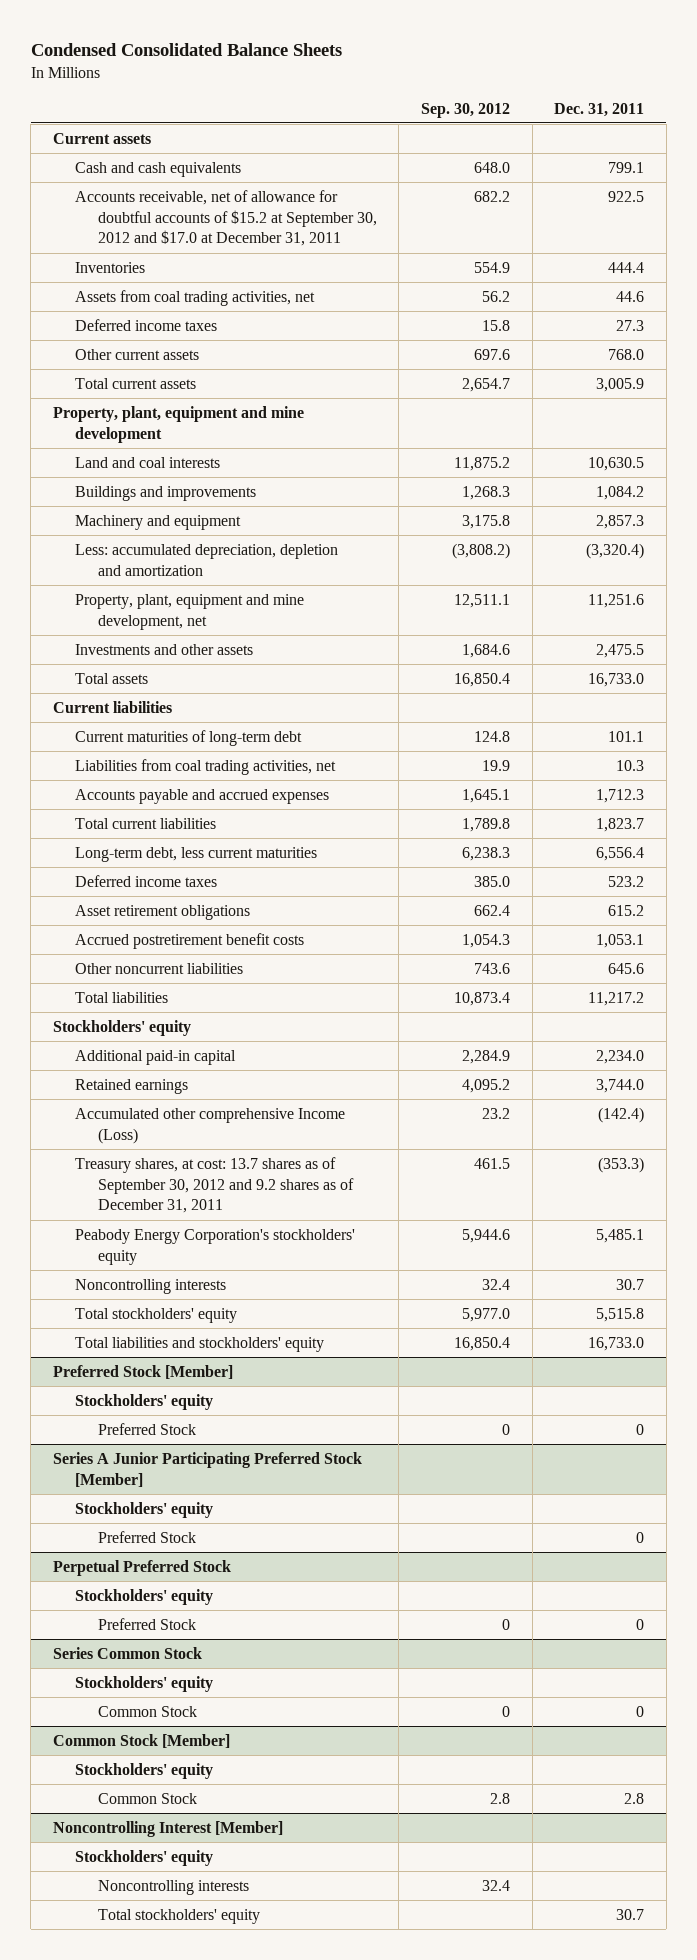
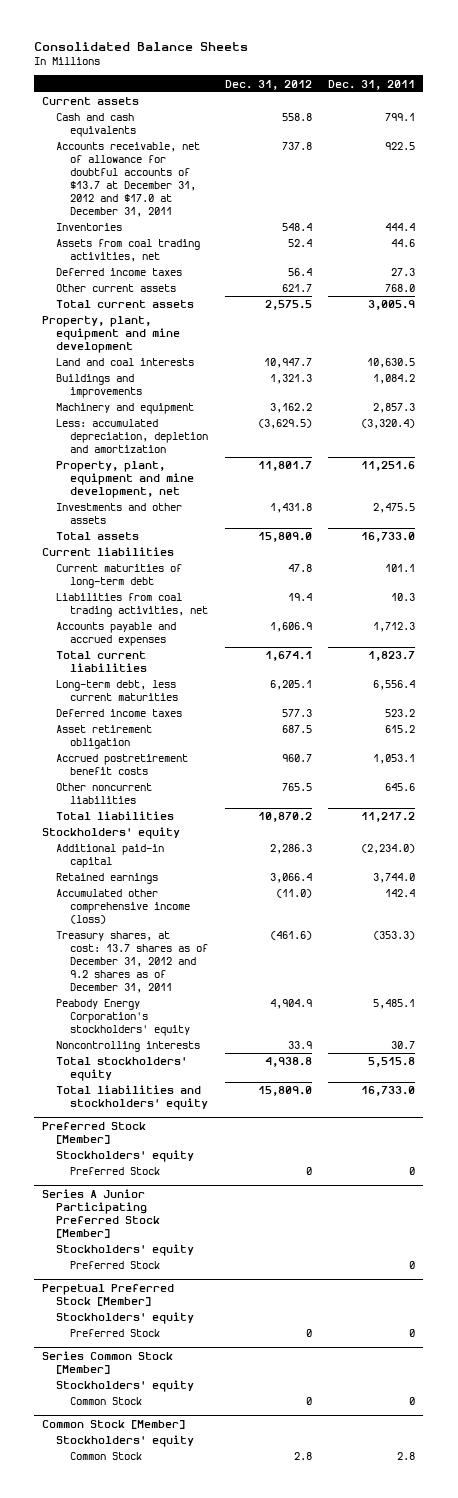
- Condensed Consolidated Balance Sheets
+ Consolidated Balance Sheets
- | Sep. 30, 2012 | Dec. 31, 2011
+ | Dec. 31, 2012 | Dec. 31, 2011
- Accounts receivable, net of allowance for doubtful accounts of $15.2 at September 30, 2012 and $17.0 at December 31, 2011 | 682.2 | 922.5
+ Accounts receivable, net of allowance for doubtful accounts of $13.7 at December 31, 2012 and $17.0 at December 31, 2011 | 737.8 | 922.5
- Asset retirement obligations | 662.4 | 615.2
+ Asset retirement obligation | 687.5 | 615.2
- Additional paid-in capital | 2,284.9 | 2,234.0
+ Additional paid-in capital | 2,286.3 | (2,234.0)
- Accumulated other comprehensive Income (Loss) | 23.2 | (142.4)
- Treasury shares, at cost: 13.7 shares as of September 30, 2012 and 9.2 shares as of December 31, 2011 | 461.5 | (353.3)
+ Accumulated other comprehensive income (loss) | (11.0) | 142.4
+ Treasury shares, at cost: 13.7 shares as of December 31, 2012 and 9.2 shares as of December 31, 2011 | (461.6) | (353.3)
- Perpetual Preferred Stock
+ Perpetual Preferred Stock [Member]
- Series Common Stock
+ Series Common Stock [Member]
- Noncontrolling Interest [Member]
- Stockholders' equity
- Noncontrolling interests | 32.4 |
- Total stockholders' equity | | 30.7

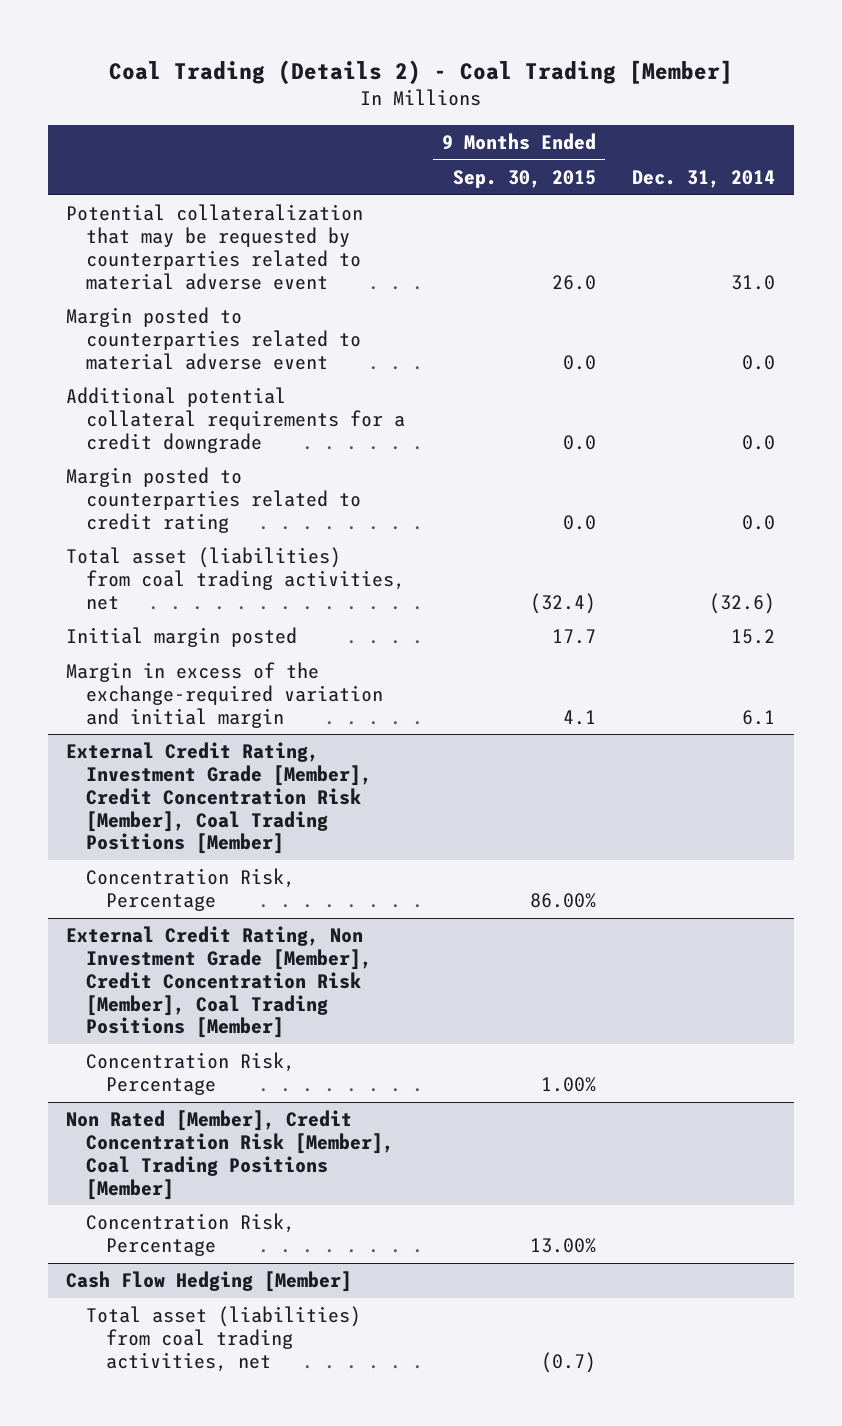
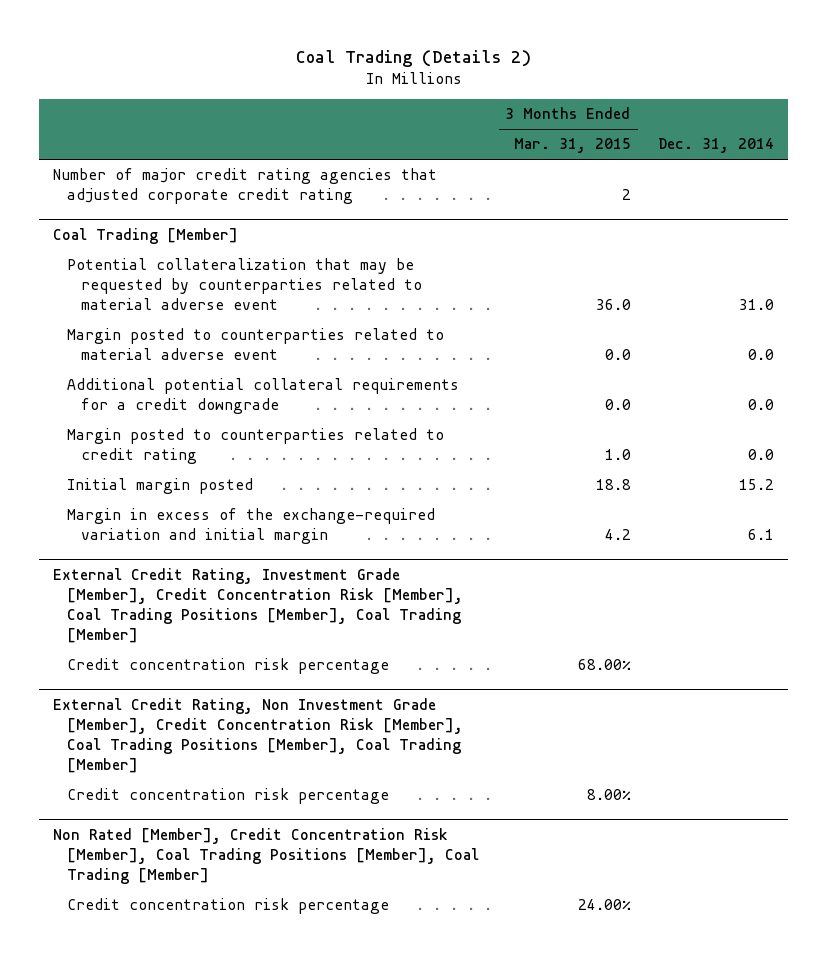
- Coal Trading (Details 2) - Coal Trading [Member]
+ Coal Trading (Details 2)
- | 9 Months Ended Sep. 30, 2015 | Dec. 31, 2014
+ | 3 Months Ended Mar. 31, 2015 | Dec. 31, 2014
+ Number of major credit rating agencies that adjusted corporate credit rating | 2 |
+ Coal Trading [Member]
- Total asset (liabilities) from coal trading activities, net | (32.4) | (32.6)
- External Credit Rating, Investment Grade [Member], Credit Concentration Risk [Member], Coal Trading Positions [Member]
- Concentration Risk, Percentage | 86.00% |
- External Credit Rating, Non Investment Grade [Member], Credit Concentration Risk [Member], Coal Trading Positions [Member]
- Concentration Risk, Percentage | 1.00% |
- Non Rated [Member], Credit Concentration Risk [Member], Coal Trading Positions [Member]
- Concentration Risk, Percentage | 13.00% |
- Cash Flow Hedging [Member]
- Total asset (liabilities) from coal trading activities, net | (0.7) |
+ External Credit Rating, Investment Grade [Member], Credit Concentration Risk [Member], Coal Trading Positions [Member], Coal Trading [Member]
+ Credit concentration risk percentage | 68.00% |
+ External Credit Rating, Non Investment Grade [Member], Credit Concentration Risk [Member], Coal Trading Positions [Member], Coal Trading [Member]
+ Credit concentration risk percentage | 8.00% |
+ Non Rated [Member], Credit Concentration Risk [Member], Coal Trading Positions [Member], Coal Trading [Member]
+ Credit concentration risk percentage | 24.00% |

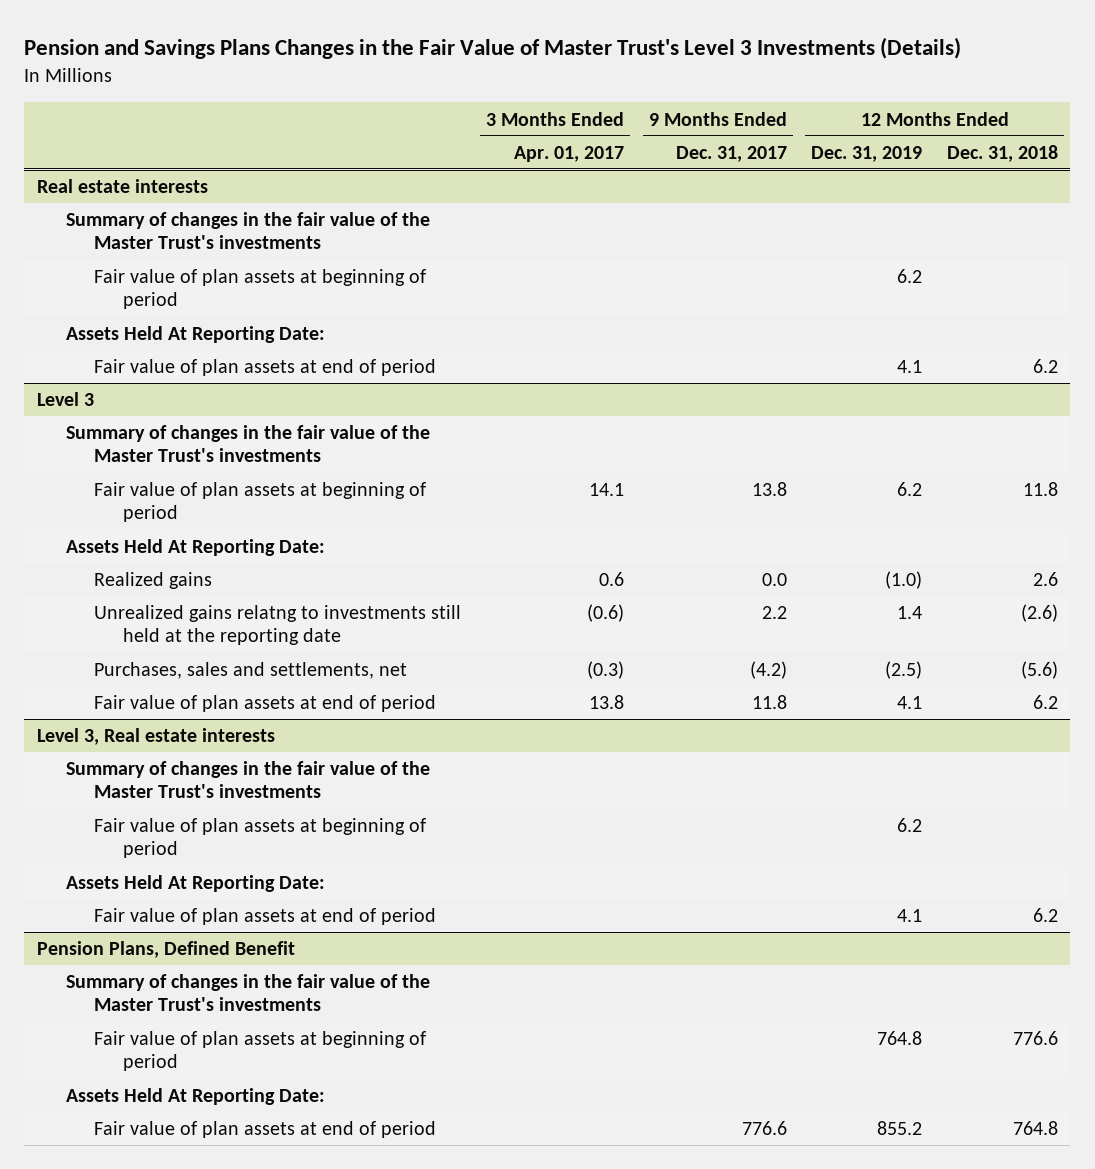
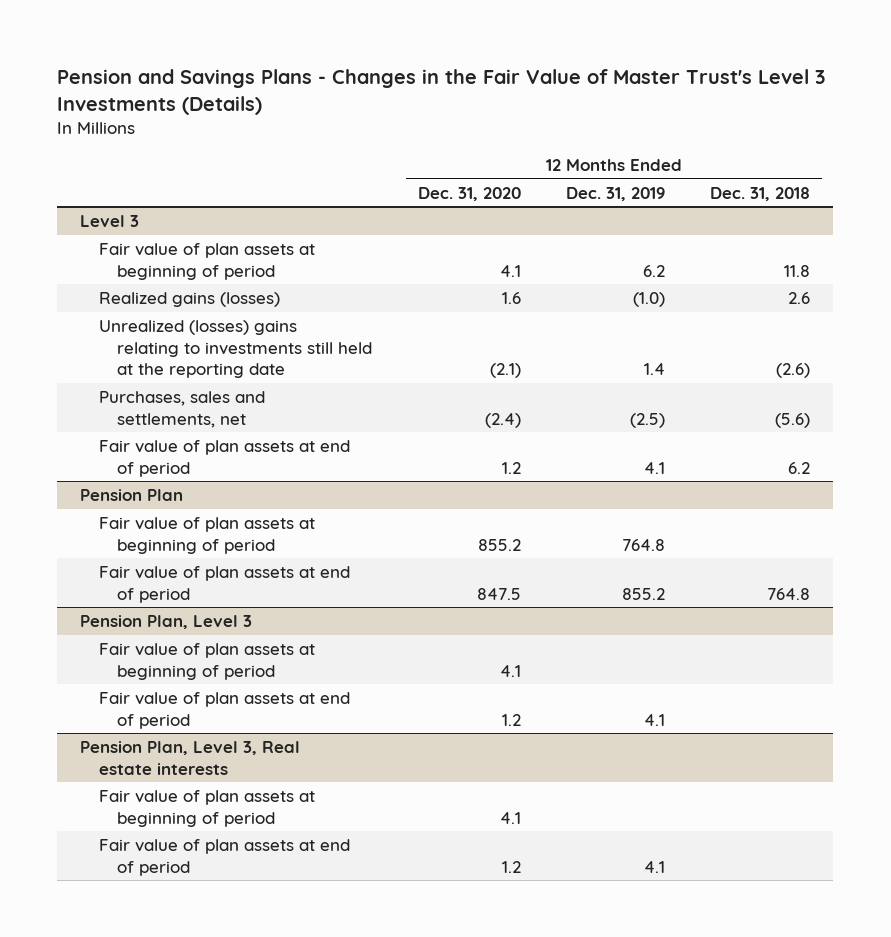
- Pension and Savings Plans Changes in the Fair Value of Master Trust's Level 3 Investments (Details)
+ Pension and Savings Plans - Changes in the Fair Value of Master Trust's Level 3 Investments (Details)
- | 3 Months Ended Apr. 01, 2017 | 9 Months Ended Dec. 31, 2017 | 12 Months Ended Dec. 31, 2019 | 12 Months Ended Dec. 31, 2018
+ | 12 Months Ended Dec. 31, 2020 | 12 Months Ended Dec. 31, 2019 | 12 Months Ended Dec. 31, 2018
- Real estate interests
- Summary of changes in the fair value of the Master Trust's investments
- Fair value of plan assets at beginning of period | | | 6.2 |
- Assets Held At Reporting Date:
- Fair value of plan assets at end of period | | | 4.1 | 6.2
@ Level 3
- Summary of changes in the fair value of the Master Trust's investments
- Assets Held At Reporting Date:
- Realized gains | 0.6 | 0.0 | (1.0) | 2.6
- Unrealized gains relatng to investments still held at the reporting date | (0.6) | 2.2 | 1.4 | (2.6)
+ Realized gains (losses) | 1.6 | (1.0) | 2.6
+ Unrealized (losses) gains relating to investments still held at the reporting date | (2.1) | 1.4 | (2.6)
- Level 3, Real estate interests
- Summary of changes in the fair value of the Master Trust's investments
- Fair value of plan assets at beginning of period | | | 6.2 |
- Assets Held At Reporting Date:
- Fair value of plan assets at end of period | | | 4.1 | 6.2
- Pension Plans, Defined Benefit
- Summary of changes in the fair value of the Master Trust's investments
- Fair value of plan assets at beginning of period | | | 764.8 | 776.6
- Assets Held At Reporting Date:
+ Pension Plan
+ Fair value of plan assets at beginning of period | 855.2 | 764.8 |
+ Pension Plan, Level 3
+ Fair value of plan assets at beginning of period | 4.1 | |
+ Fair value of plan assets at end of period | 1.2 | 4.1 |
+ Pension Plan, Level 3, Real estate interests
+ Fair value of plan assets at beginning of period | 4.1 | |
+ Fair value of plan assets at end of period | 1.2 | 4.1 |

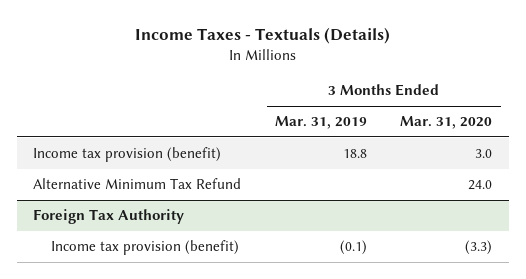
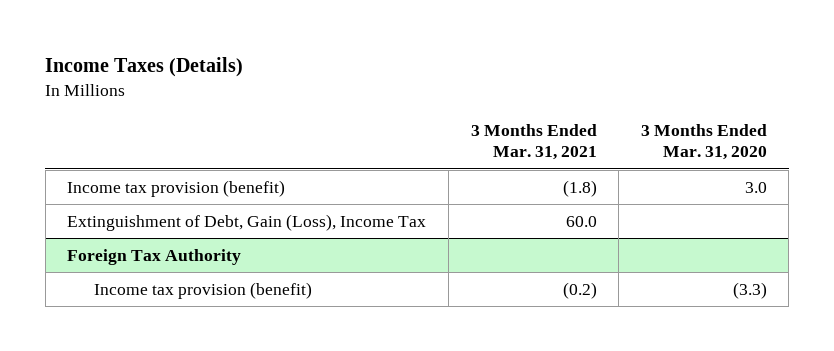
- Income Taxes - Textuals (Details)
+ Income Taxes (Details)
- | 3 Months Ended Mar. 31, 2019 | 3 Months Ended Mar. 31, 2020
+ | 3 Months Ended Mar. 31, 2021 | 3 Months Ended Mar. 31, 2020
- Alternative Minimum Tax Refund | | 24.0
+ Extinguishment of Debt, Gain (Loss), Income Tax | 60.0 |

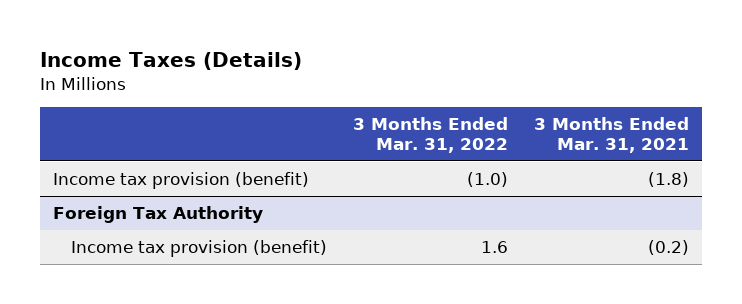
- | 3 Months Ended Mar. 31, 2021 | 3 Months Ended Mar. 31, 2020
+ | 3 Months Ended Mar. 31, 2022 | 3 Months Ended Mar. 31, 2021
- Extinguishment of Debt, Gain (Loss), Income Tax | 60.0 |

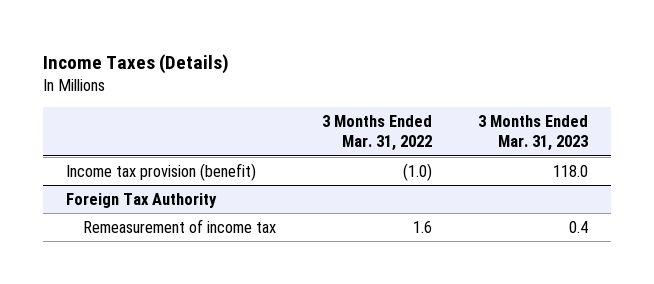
- | 3 Months Ended Mar. 31, 2022 | 3 Months Ended Mar. 31, 2021
+ | 3 Months Ended Mar. 31, 2022 | 3 Months Ended Mar. 31, 2023
@ Foreign Tax Authority
- Income tax provision (benefit) | 1.6 | (0.2)
+ Remeasurement of income tax | 1.6 | 0.4

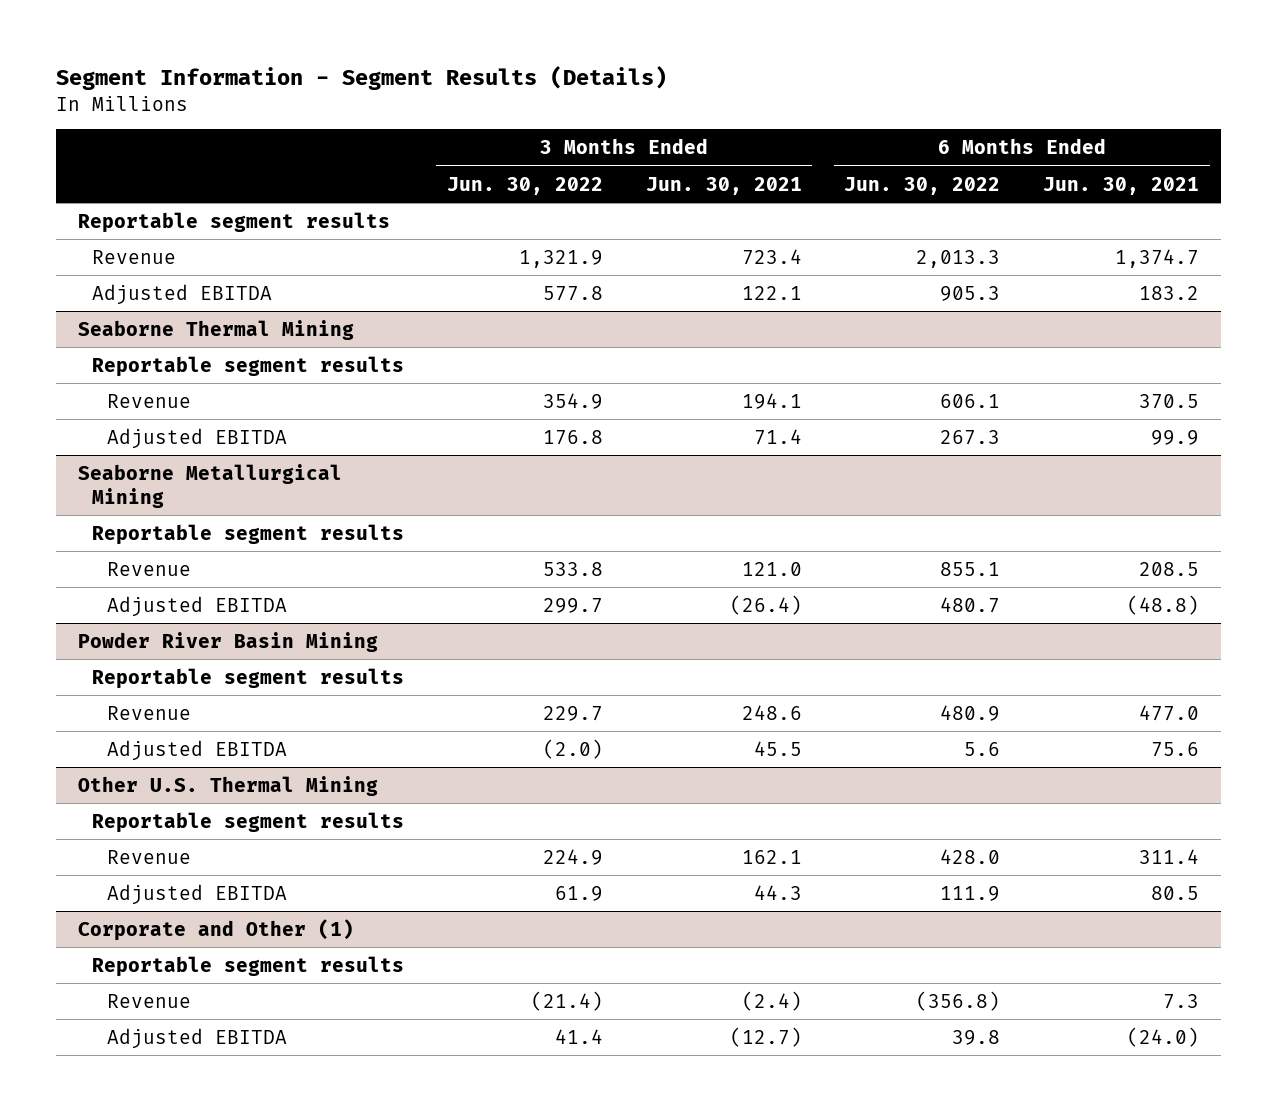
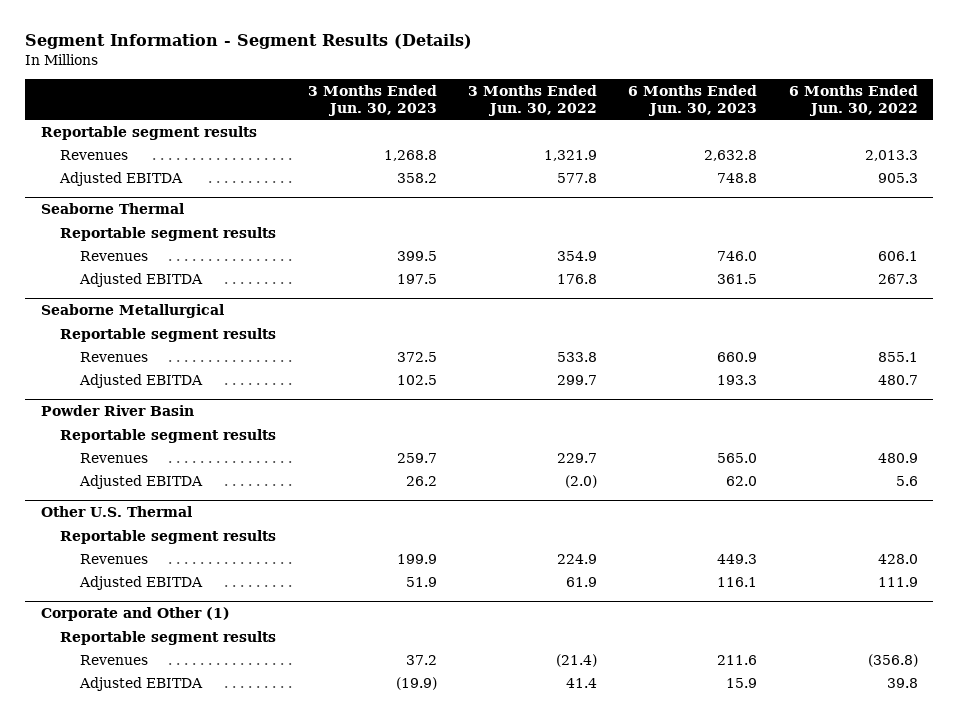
- | 3 Months Ended Jun. 30, 2022 | 3 Months Ended Jun. 30, 2021 | 6 Months Ended Jun. 30, 2022 | 6 Months Ended Jun. 30, 2021
+ | 3 Months Ended Jun. 30, 2023 | 3 Months Ended Jun. 30, 2022 | 6 Months Ended Jun. 30, 2023 | 6 Months Ended Jun. 30, 2022
- Revenue | 1,321.9 | 723.4 | 2,013.3 | 1,374.7
+ Revenues | 1,268.8 | 1,321.9 | 2,632.8 | 2,013.3
- Seaborne Thermal Mining
+ Seaborne Thermal
- Revenue | 354.9 | 194.1 | 606.1 | 370.5
+ Revenues | 399.5 | 354.9 | 746.0 | 606.1
- Seaborne Metallurgical Mining
+ Seaborne Metallurgical
- Revenue | 533.8 | 121.0 | 855.1 | 208.5
+ Revenues | 372.5 | 533.8 | 660.9 | 855.1
- Powder River Basin Mining
+ Powder River Basin
- Revenue | 229.7 | 248.6 | 480.9 | 477.0
+ Revenues | 259.7 | 229.7 | 565.0 | 480.9
- Other U.S. Thermal Mining
+ Other U.S. Thermal
- Revenue | 224.9 | 162.1 | 428.0 | 311.4
+ Revenues | 199.9 | 224.9 | 449.3 | 428.0
@ Corporate and Other (1)
- Revenue | (21.4) | (2.4) | (356.8) | 7.3
+ Revenues | 37.2 | (21.4) | 211.6 | (356.8)

